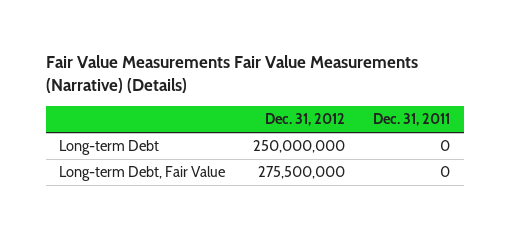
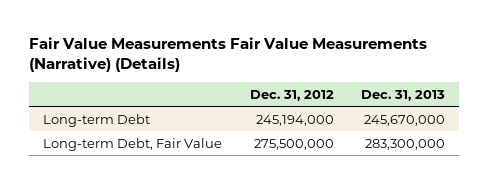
- | Dec. 31, 2012 | Dec. 31, 2011
+ | Dec. 31, 2012 | Dec. 31, 2013
- Long-term Debt | 250,000,000 | 0
+ Long-term Debt | 245,194,000 | 245,670,000

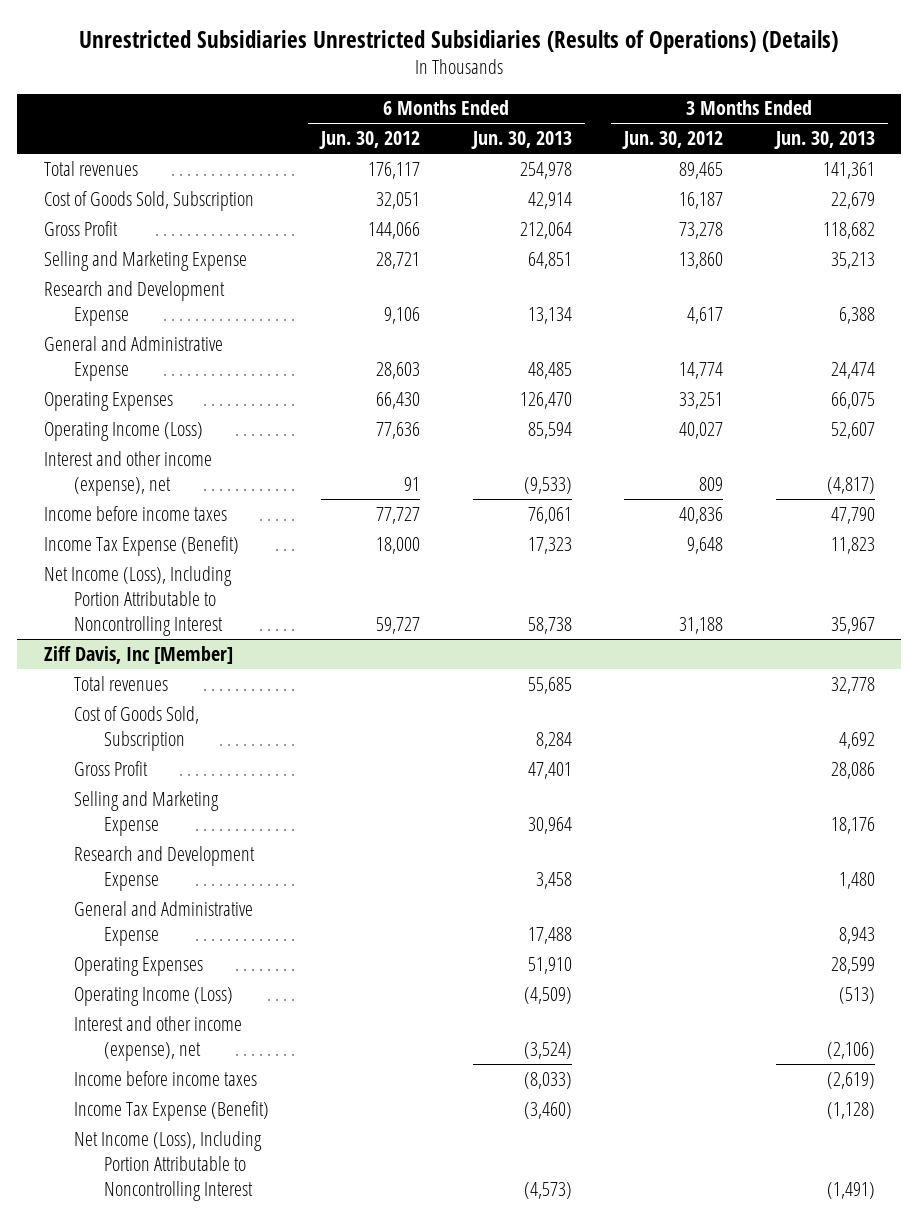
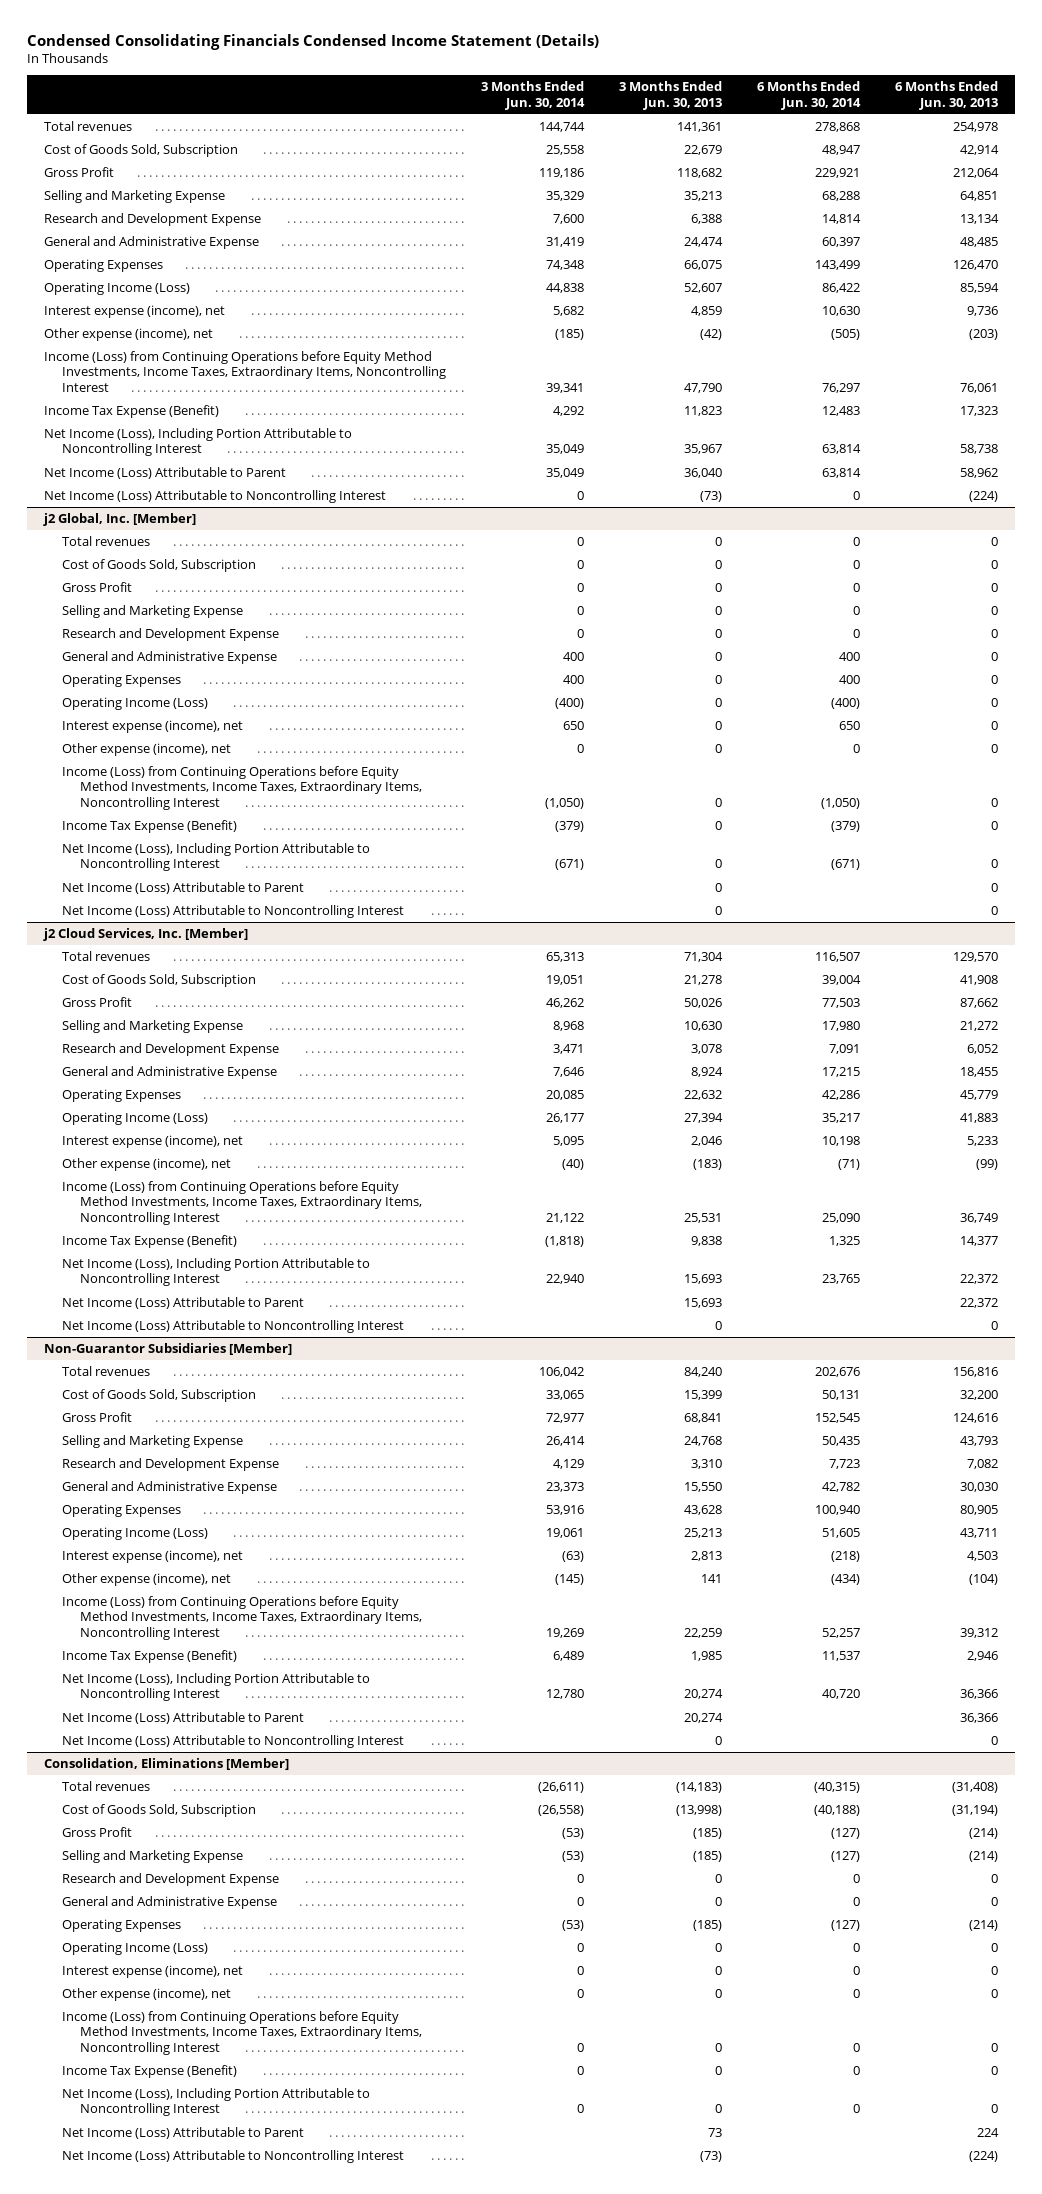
- Unrestricted Subsidiaries Unrestricted Subsidiaries (Results of Operations) (Details)
+ Condensed Consolidating Financials Condensed Income Statement (Details)
- | 6 Months Ended Jun. 30, 2012 | 6 Months Ended Jun. 30, 2013 | 3 Months Ended Jun. 30, 2012 | 3 Months Ended Jun. 30, 2013
+ | 3 Months Ended Jun. 30, 2014 | 3 Months Ended Jun. 30, 2013 | 6 Months Ended Jun. 30, 2014 | 6 Months Ended Jun. 30, 2013
- Interest and other income (expense), net | 91 | (9,533) | 809 | (4,817)
- Income before income taxes | 77,727 | 76,061 | 40,836 | 47,790
+ Interest expense (income), net | 5,682 | 4,859 | 10,630 | 9,736
+ Other expense (income), net | (185) | (42) | (505) | (203)
+ Income (Loss) from Continuing Operations before Equity Method Investments, Income Taxes, Extraordinary Items, Noncontrolling Interest | 39,341 | 47,790 | 76,297 | 76,061
- Ziff Davis, Inc [Member]
- Total revenues | | 55,685 | | 32,778
- Cost of Goods Sold, Subscription | | 8,284 | | 4,692
- Gross Profit | | 47,401 | | 28,086
- Selling and Marketing Expense | | 30,964 | | 18,176
- Research and Development Expense | | 3,458 | | 1,480
- General and Administrative Expense | | 17,488 | | 8,943
- Operating Expenses | | 51,910 | | 28,599
- Operating Income (Loss) | | (4,509) | | (513)
- Interest and other income (expense), net | | (3,524) | | (2,106)
- Income before income taxes | | (8,033) | | (2,619)
- Income Tax Expense (Benefit) | | (3,460) | | (1,128)
- Net Income (Loss), Including Portion Attributable to Noncontrolling Interest | | (4,573) | | (1,491)
+ Net Income (Loss) Attributable to Parent | 35,049 | 36,040 | 63,814 | 58,962
+ Net Income (Loss) Attributable to Noncontrolling Interest | 0 | (73) | 0 | (224)
+ j2 Global, Inc. [Member]
+ Total revenues | 0 | 0 | 0 | 0
+ Cost of Goods Sold, Subscription | 0 | 0 | 0 | 0
+ Gross Profit | 0 | 0 | 0 | 0
+ Selling and Marketing Expense | 0 | 0 | 0 | 0
+ Research and Development Expense | 0 | 0 | 0 | 0
+ General and Administrative Expense | 400 | 0 | 400 | 0
+ Operating Expenses | 400 | 0 | 400 | 0
+ Operating Income (Loss) | (400) | 0 | (400) | 0
+ Interest expense (income), net | 650 | 0 | 650 | 0
+ Other expense (income), net | 0 | 0 | 0 | 0
+ Income (Loss) from Continuing Operations before Equity Method Investments, Income Taxes, Extraordinary Items, Noncontrolling Interest | (1,050) | 0 | (1,050) | 0
+ Income Tax Expense (Benefit) | (379) | 0 | (379) | 0
+ Net Income (Loss), Including Portion Attributable to Noncontrolling Interest | (671) | 0 | (671) | 0
+ Net Income (Loss) Attributable to Parent | | 0 | | 0
+ Net Income (Loss) Attributable to Noncontrolling Interest | | 0 | | 0
+ j2 Cloud Services, Inc. [Member]
+ Total revenues | 65,313 | 71,304 | 116,507 | 129,570
+ Cost of Goods Sold, Subscription | 19,051 | 21,278 | 39,004 | 41,908
+ Gross Profit | 46,262 | 50,026 | 77,503 | 87,662
+ Selling and Marketing Expense | 8,968 | 10,630 | 17,980 | 21,272
+ Research and Development Expense | 3,471 | 3,078 | 7,091 | 6,052
+ General and Administrative Expense | 7,646 | 8,924 | 17,215 | 18,455
+ Operating Expenses | 20,085 | 22,632 | 42,286 | 45,779
+ Operating Income (Loss) | 26,177 | 27,394 | 35,217 | 41,883
+ Interest expense (income), net | 5,095 | 2,046 | 10,198 | 5,233
+ Other expense (income), net | (40) | (183) | (71) | (99)
+ Income (Loss) from Continuing Operations before Equity Method Investments, Income Taxes, Extraordinary Items, Noncontrolling Interest | 21,122 | 25,531 | 25,090 | 36,749
+ Income Tax Expense (Benefit) | (1,818) | 9,838 | 1,325 | 14,377
+ Net Income (Loss), Including Portion Attributable to Noncontrolling Interest | 22,940 | 15,693 | 23,765 | 22,372
+ Net Income (Loss) Attributable to Parent | | 15,693 | | 22,372
+ Net Income (Loss) Attributable to Noncontrolling Interest | | 0 | | 0
+ Non-Guarantor Subsidiaries [Member]
+ Total revenues | 106,042 | 84,240 | 202,676 | 156,816
+ Cost of Goods Sold, Subscription | 33,065 | 15,399 | 50,131 | 32,200
+ Gross Profit | 72,977 | 68,841 | 152,545 | 124,616
+ Selling and Marketing Expense | 26,414 | 24,768 | 50,435 | 43,793
+ Research and Development Expense | 4,129 | 3,310 | 7,723 | 7,082
+ General and Administrative Expense | 23,373 | 15,550 | 42,782 | 30,030
+ Operating Expenses | 53,916 | 43,628 | 100,940 | 80,905
+ Operating Income (Loss) | 19,061 | 25,213 | 51,605 | 43,711
+ Interest expense (income), net | (63) | 2,813 | (218) | 4,503
+ Other expense (income), net | (145) | 141 | (434) | (104)
+ Income (Loss) from Continuing Operations before Equity Method Investments, Income Taxes, Extraordinary Items, Noncontrolling Interest | 19,269 | 22,259 | 52,257 | 39,312
+ Income Tax Expense (Benefit) | 6,489 | 1,985 | 11,537 | 2,946
+ Net Income (Loss), Including Portion Attributable to Noncontrolling Interest | 12,780 | 20,274 | 40,720 | 36,366
+ Net Income (Loss) Attributable to Parent | | 20,274 | | 36,366
+ Net Income (Loss) Attributable to Noncontrolling Interest | | 0 | | 0
+ Consolidation, Eliminations [Member]
+ Total revenues | (26,611) | (14,183) | (40,315) | (31,408)
+ Cost of Goods Sold, Subscription | (26,558) | (13,998) | (40,188) | (31,194)
+ Gross Profit | (53) | (185) | (127) | (214)
+ Selling and Marketing Expense | (53) | (185) | (127) | (214)
+ Research and Development Expense | 0 | 0 | 0 | 0
+ General and Administrative Expense | 0 | 0 | 0 | 0
+ Operating Expenses | (53) | (185) | (127) | (214)
+ Operating Income (Loss) | 0 | 0 | 0 | 0
+ Interest expense (income), net | 0 | 0 | 0 | 0
+ Other expense (income), net | 0 | 0 | 0 | 0
+ Income (Loss) from Continuing Operations before Equity Method Investments, Income Taxes, Extraordinary Items, Noncontrolling Interest | 0 | 0 | 0 | 0
+ Income Tax Expense (Benefit) | 0 | 0 | 0 | 0
+ Net Income (Loss), Including Portion Attributable to Noncontrolling Interest | 0 | 0 | 0 | 0
+ Net Income (Loss) Attributable to Parent | | 73 | | 224
+ Net Income (Loss) Attributable to Noncontrolling Interest | | (73) | | (224)

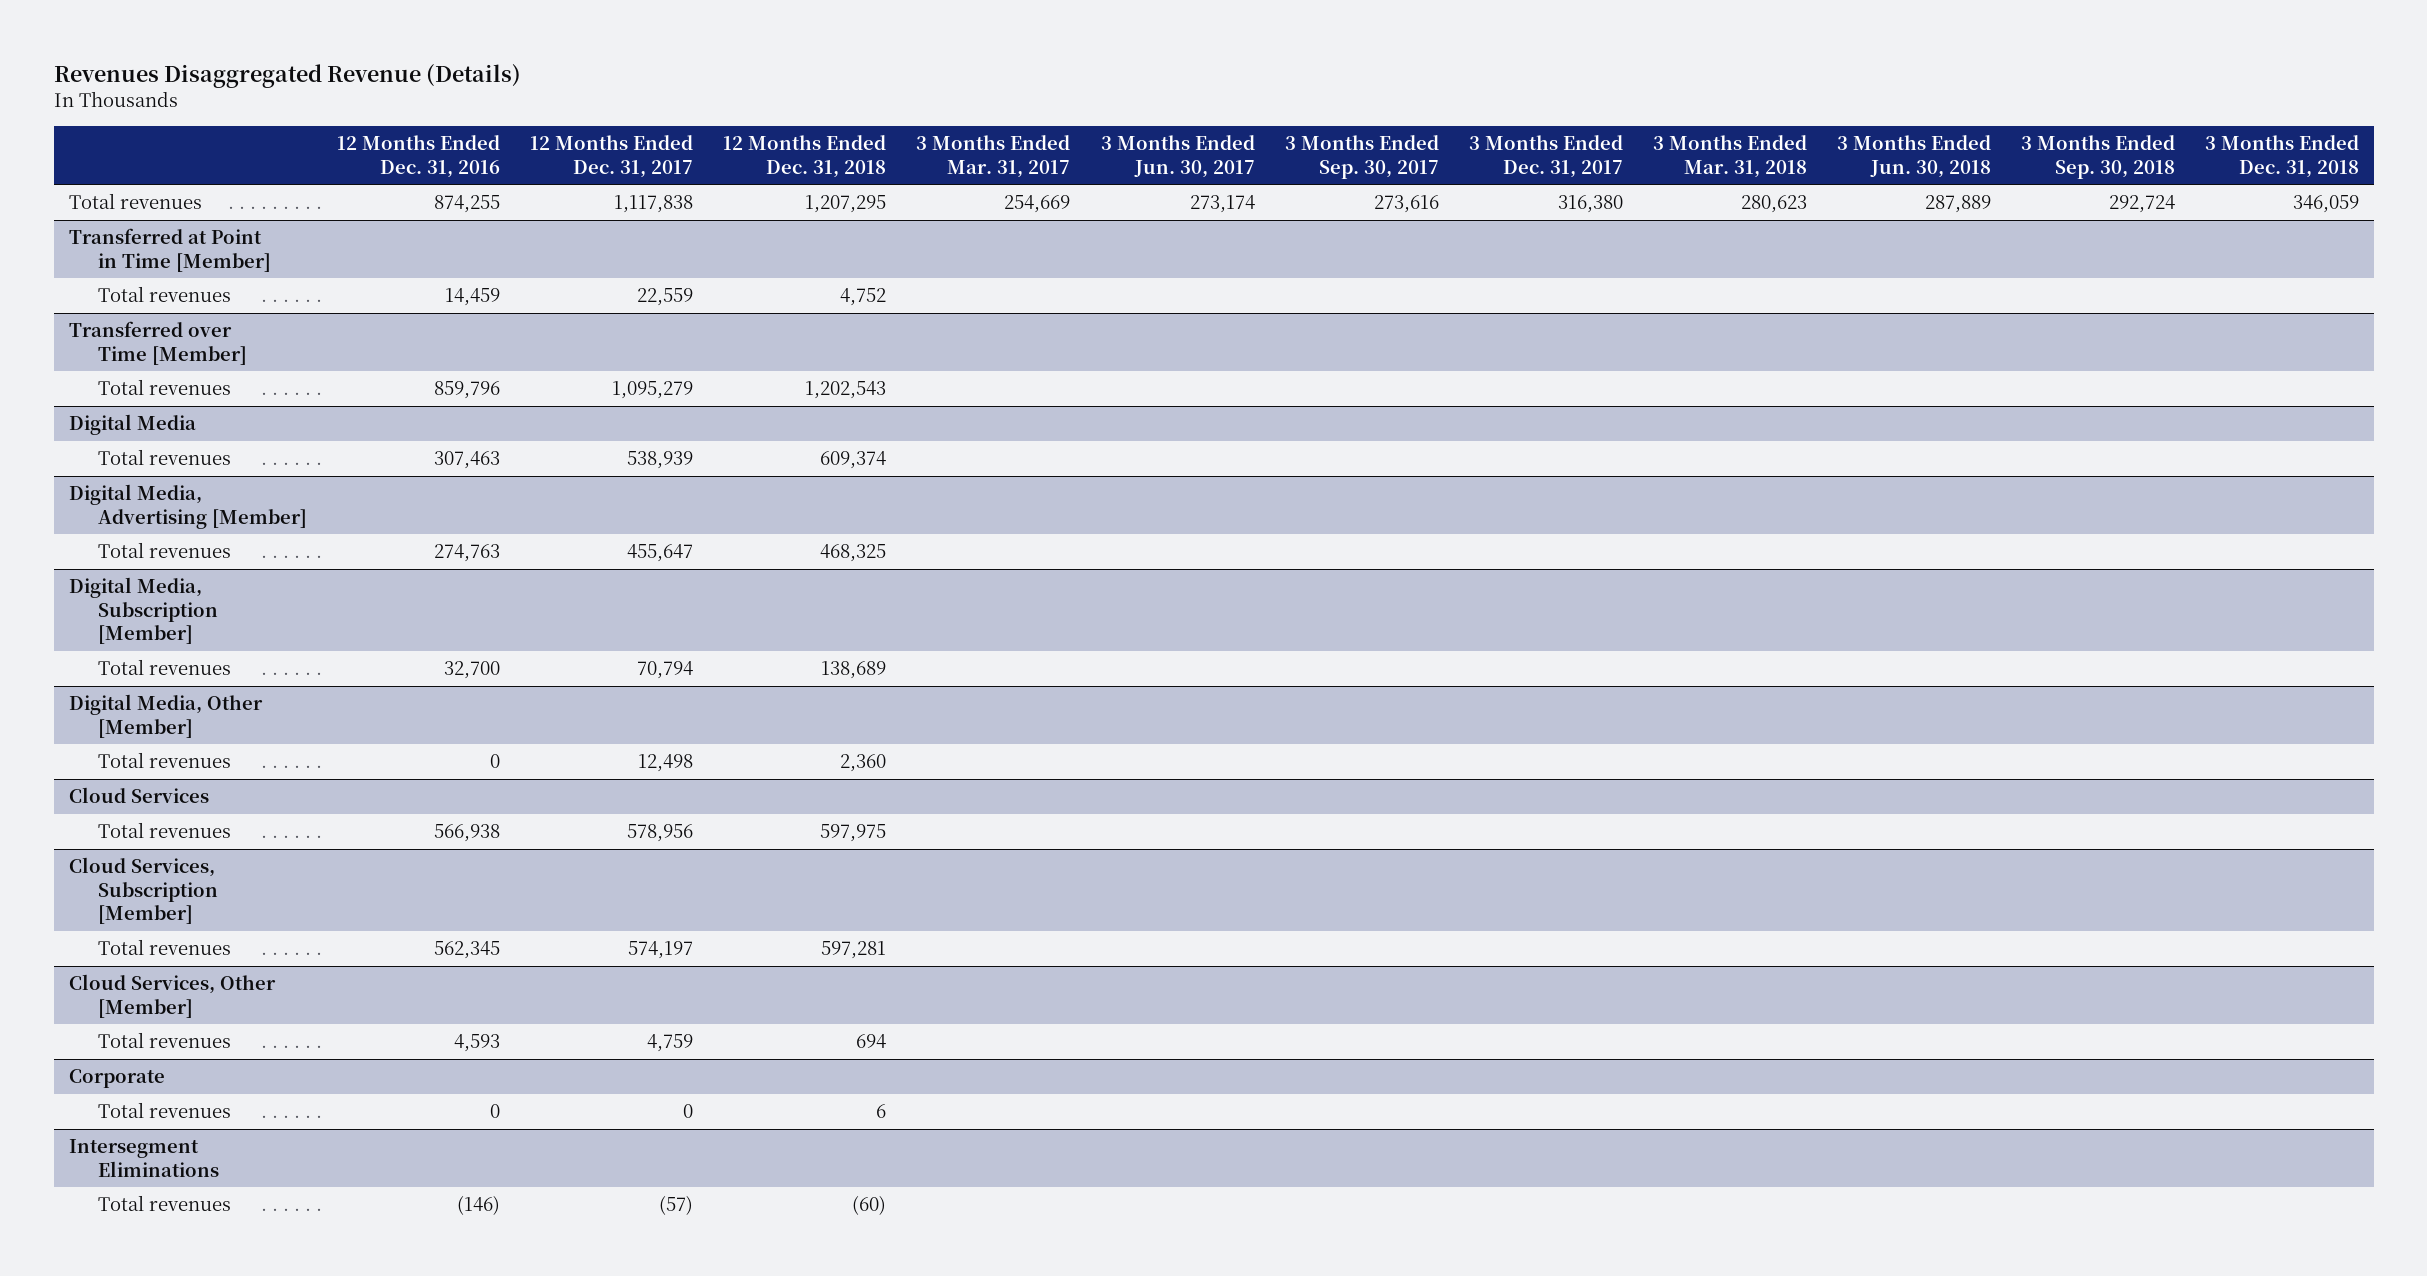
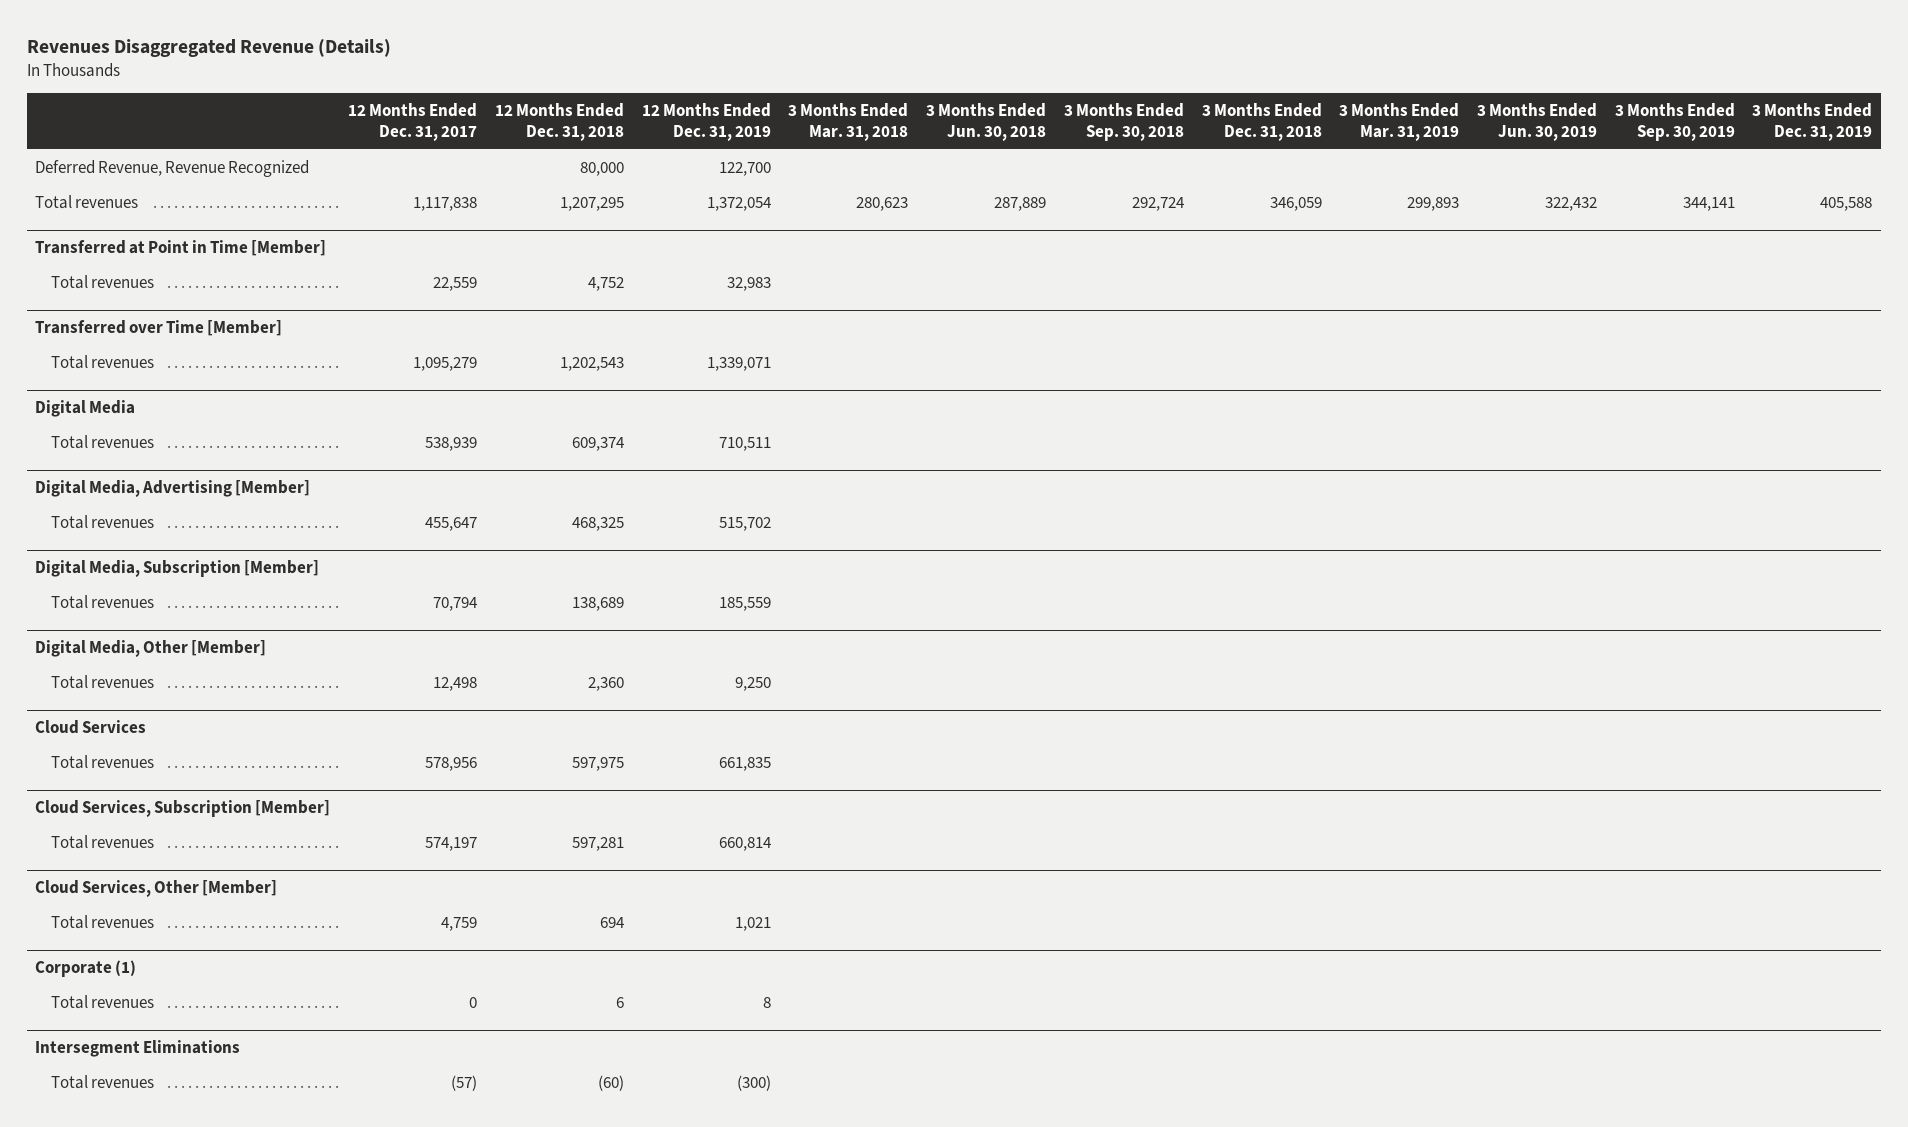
- | 12 Months Ended Dec. 31, 2016 | 12 Months Ended Dec. 31, 2017 | 12 Months Ended Dec. 31, 2018 | 3 Months Ended Mar. 31, 2017 | 3 Months Ended Jun. 30, 2017 | 3 Months Ended Sep. 30, 2017 | 3 Months Ended Dec. 31, 2017 | 3 Months Ended Mar. 31, 2018 | 3 Months Ended Jun. 30, 2018 | 3 Months Ended Sep. 30, 2018 | 3 Months Ended Dec. 31, 2018
+ | 12 Months Ended Dec. 31, 2017 | 12 Months Ended Dec. 31, 2018 | 12 Months Ended Dec. 31, 2019 | 3 Months Ended Mar. 31, 2018 | 3 Months Ended Jun. 30, 2018 | 3 Months Ended Sep. 30, 2018 | 3 Months Ended Dec. 31, 2018 | 3 Months Ended Mar. 31, 2019 | 3 Months Ended Jun. 30, 2019 | 3 Months Ended Sep. 30, 2019 | 3 Months Ended Dec. 31, 2019
+ Deferred Revenue, Revenue Recognized | | 80,000 | 122,700 | | | | | | | |
- Corporate
+ Corporate (1)

